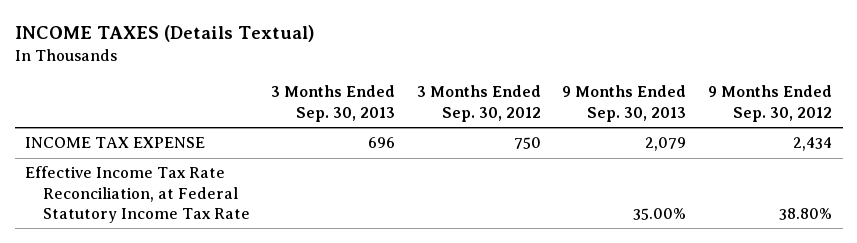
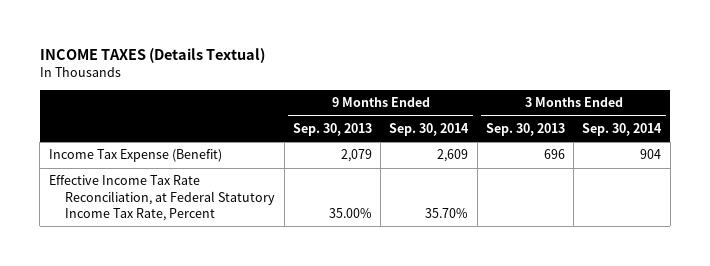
- | 3 Months Ended Sep. 30, 2013 | 3 Months Ended Sep. 30, 2012 | 9 Months Ended Sep. 30, 2013 | 9 Months Ended Sep. 30, 2012
+ | 9 Months Ended Sep. 30, 2013 | 9 Months Ended Sep. 30, 2014 | 3 Months Ended Sep. 30, 2013 | 3 Months Ended Sep. 30, 2014
- INCOME TAX EXPENSE | 696 | 750 | 2,079 | 2,434
- Effective Income Tax Rate Reconciliation, at Federal Statutory Income Tax Rate | | | 35.00% | 38.80%
+ Income Tax Expense (Benefit) | 2,079 | 2,609 | 696 | 904
+ Effective Income Tax Rate Reconciliation, at Federal Statutory Income Tax Rate, Percent | 35.00% | 35.70% | |

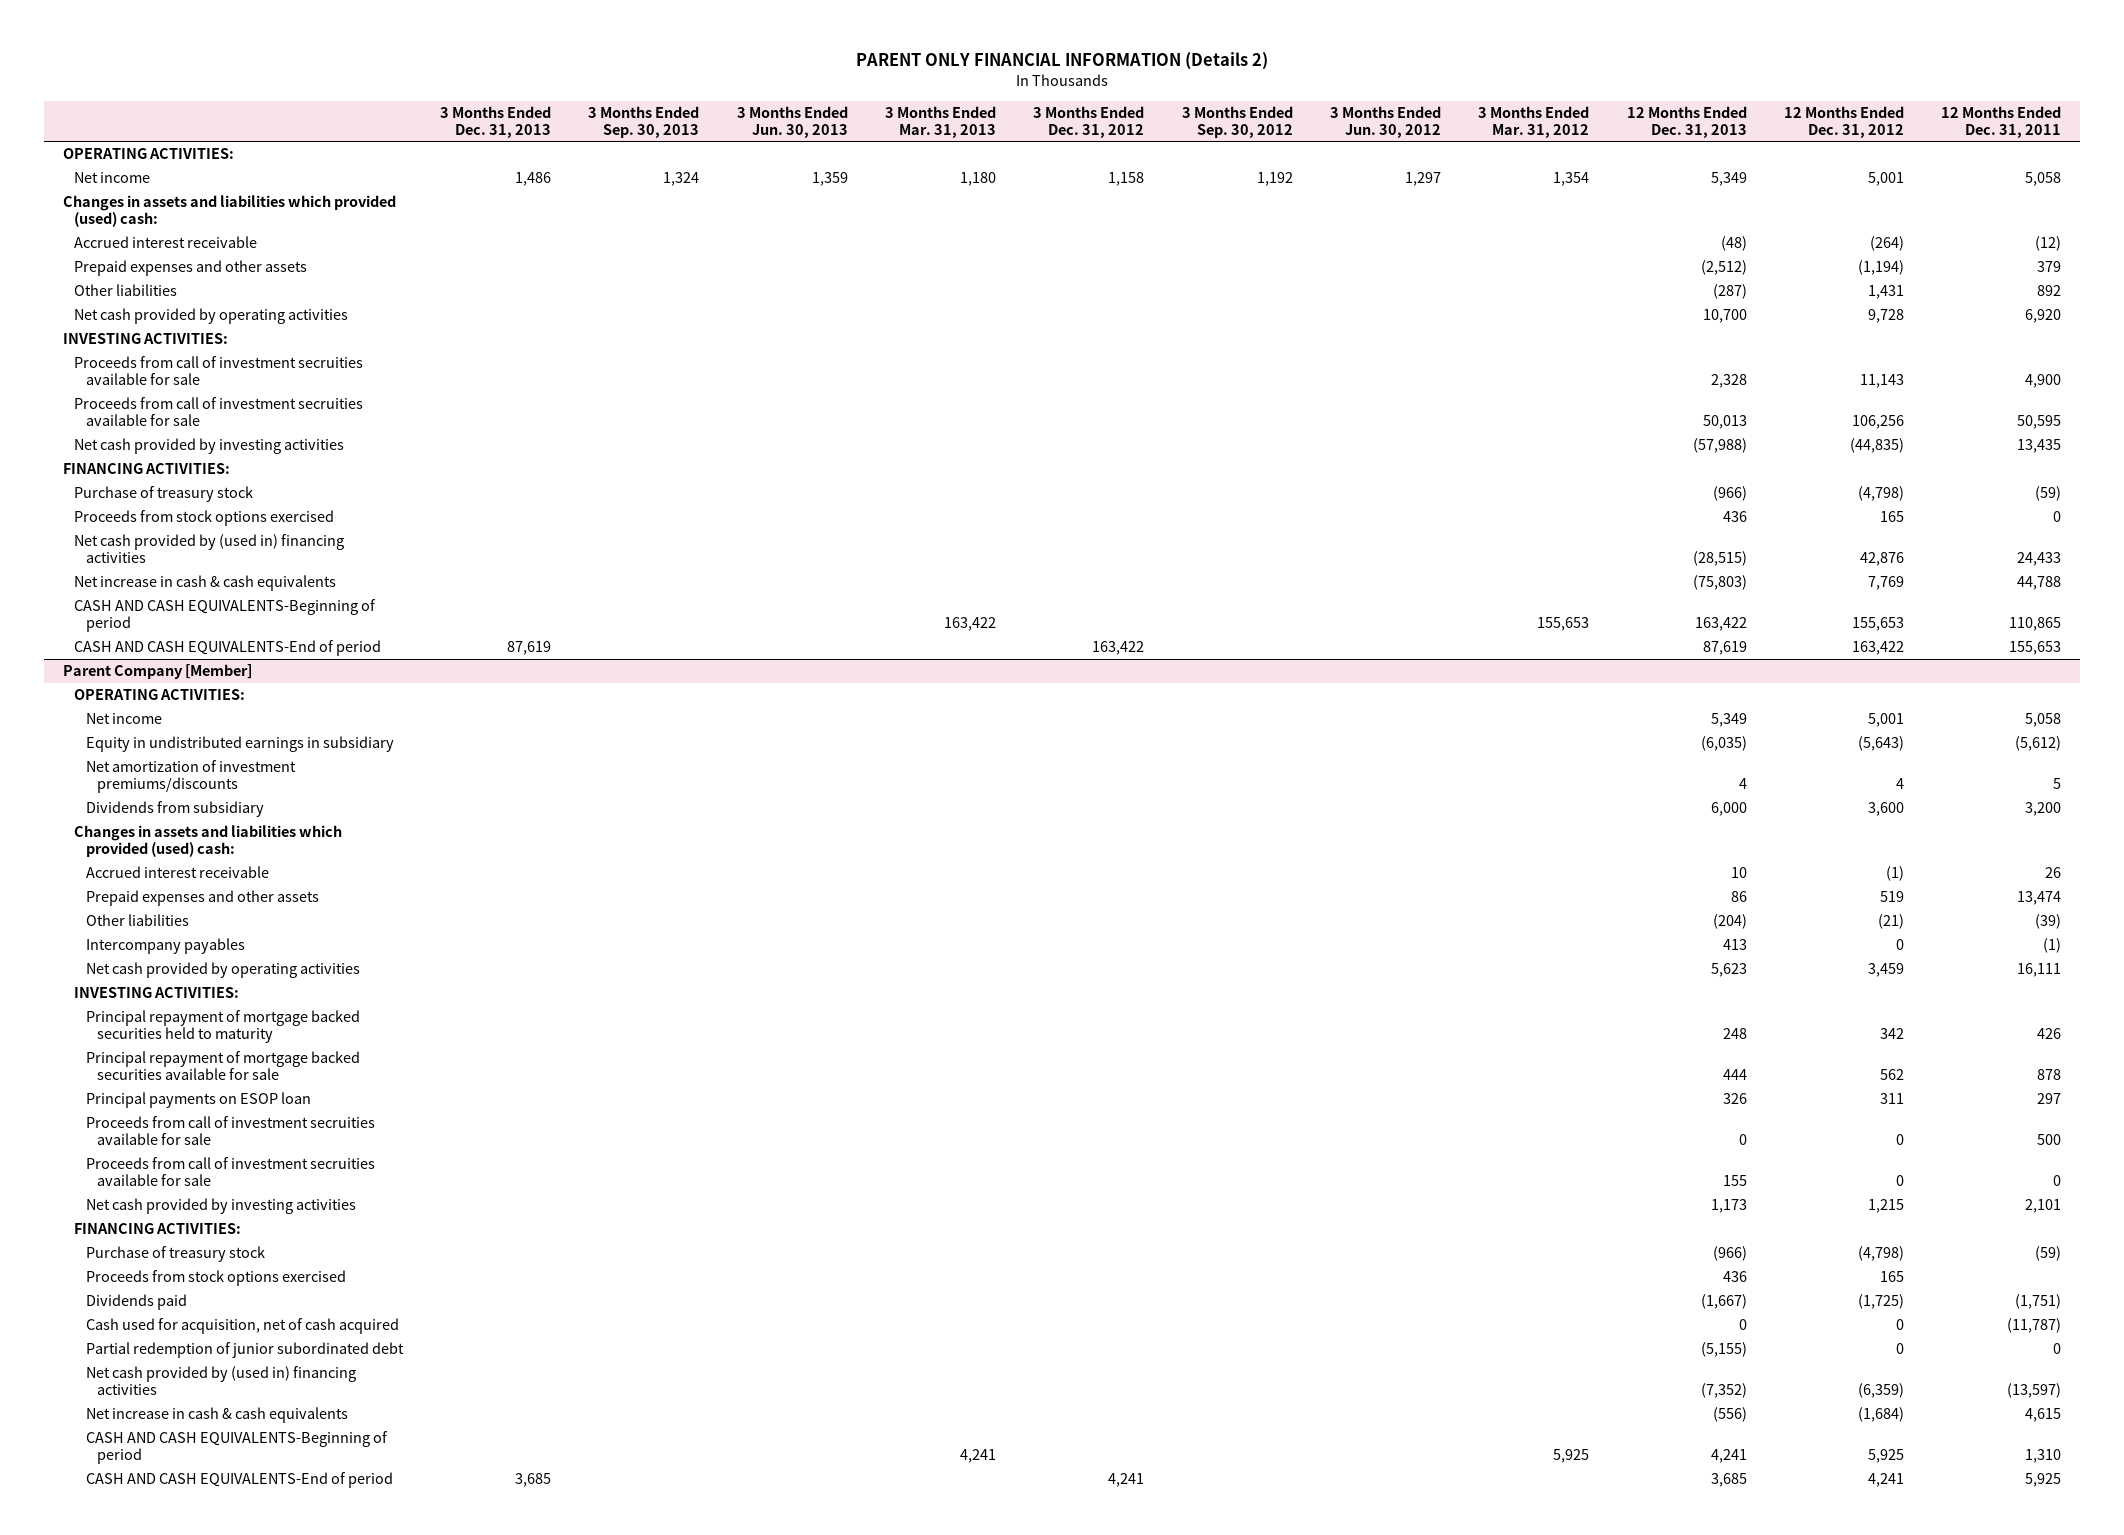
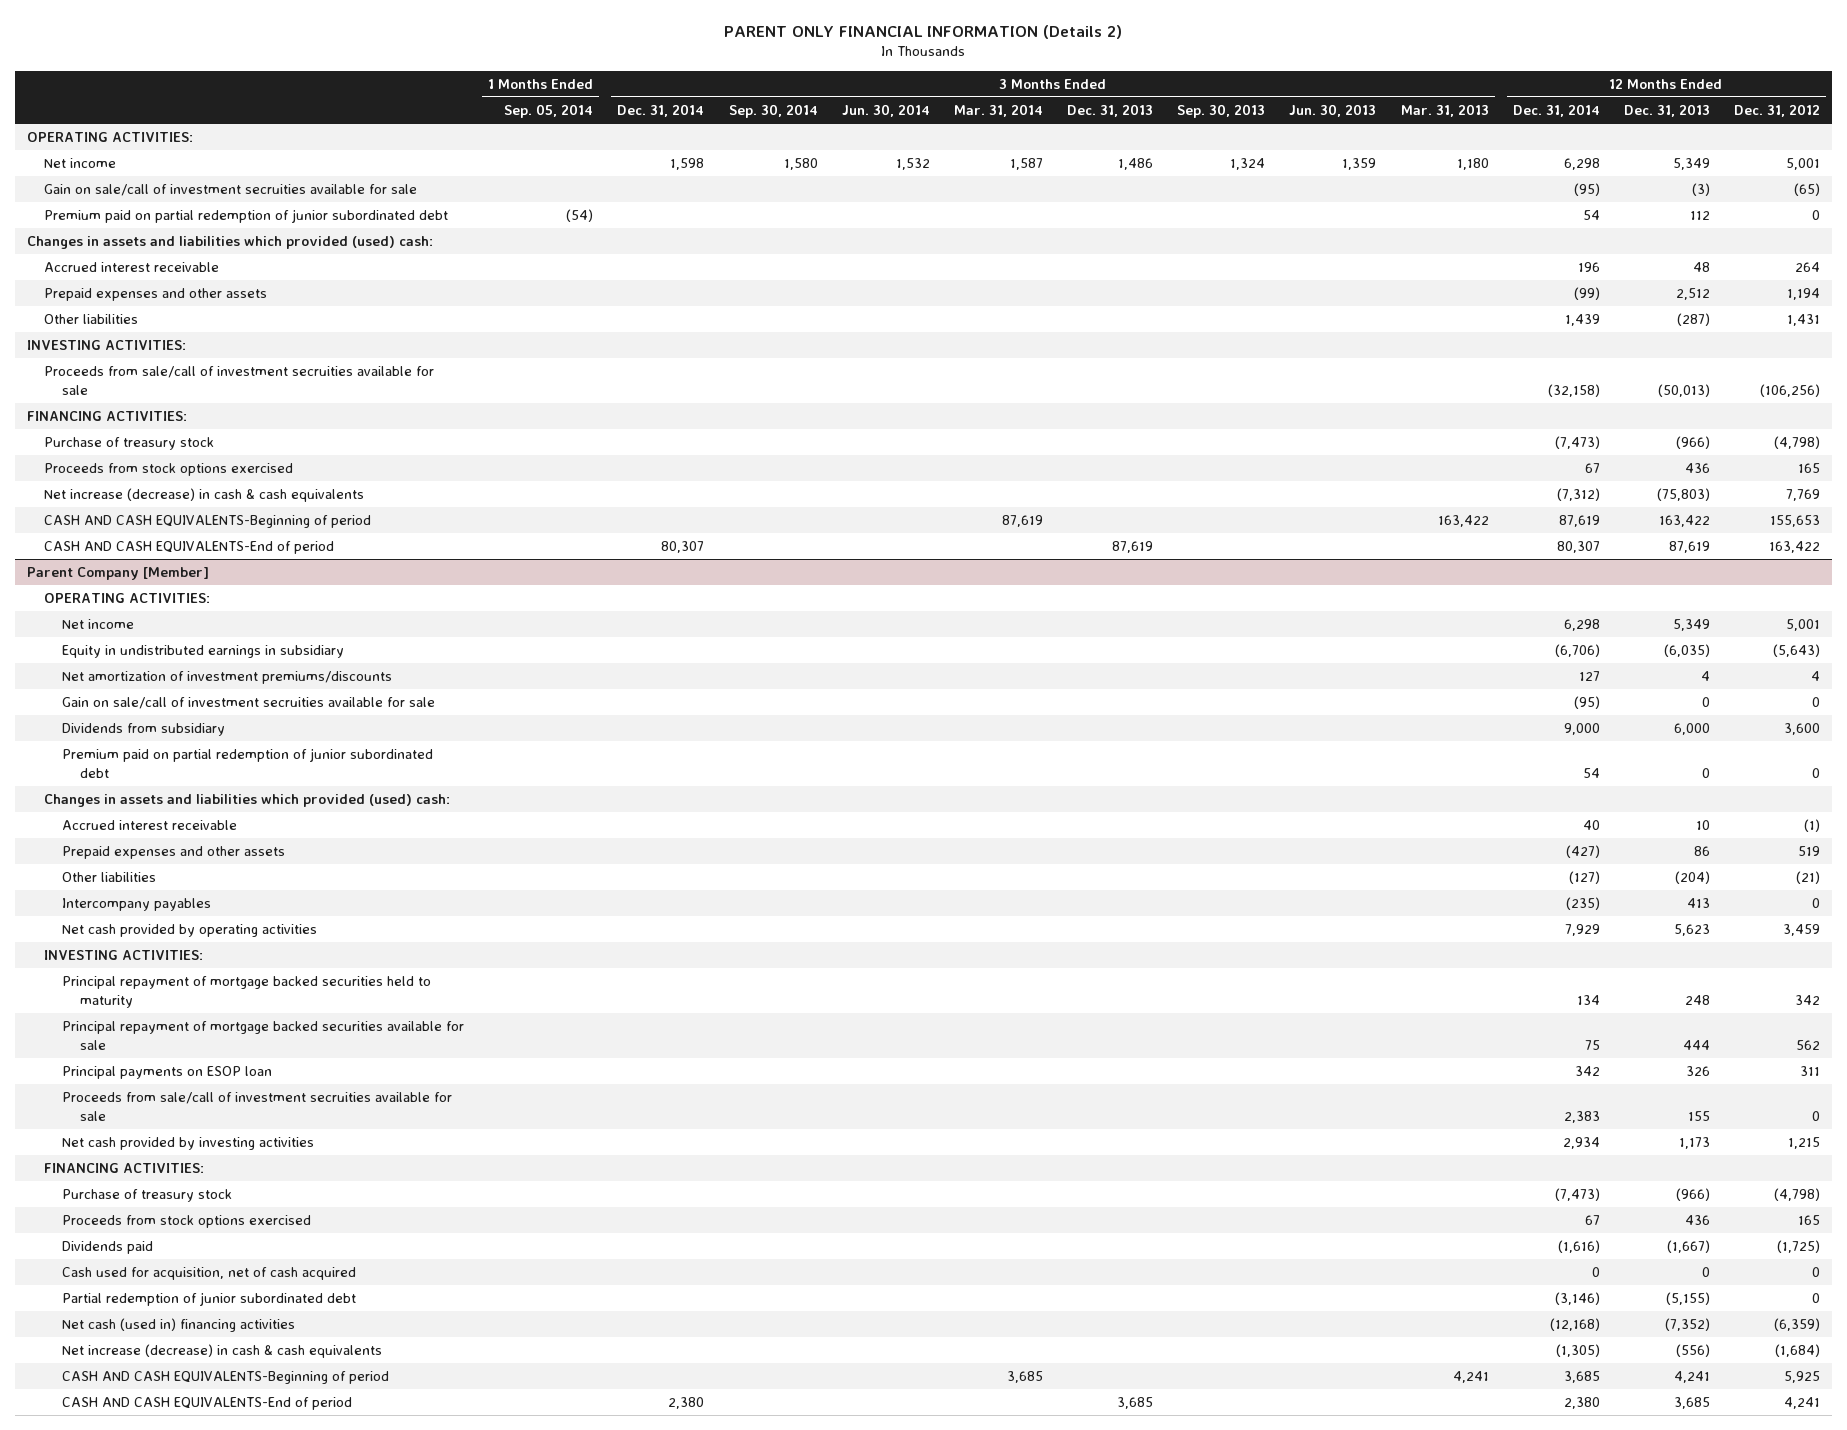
- | 3 Months Ended Dec. 31, 2013 | 3 Months Ended Sep. 30, 2013 | 3 Months Ended Jun. 30, 2013 | 3 Months Ended Mar. 31, 2013 | 3 Months Ended Dec. 31, 2012 | 3 Months Ended Sep. 30, 2012 | 3 Months Ended Jun. 30, 2012 | 3 Months Ended Mar. 31, 2012 | 12 Months Ended Dec. 31, 2013 | 12 Months Ended Dec. 31, 2012 | 12 Months Ended Dec. 31, 2011
+ | 1 Months Ended Sep. 05, 2014 | 3 Months Ended Dec. 31, 2014 | 3 Months Ended Sep. 30, 2014 | 3 Months Ended Jun. 30, 2014 | 3 Months Ended Mar. 31, 2014 | 3 Months Ended Dec. 31, 2013 | 3 Months Ended Sep. 30, 2013 | 3 Months Ended Jun. 30, 2013 | 3 Months Ended Mar. 31, 2013 | 12 Months Ended Dec. 31, 2014 | 12 Months Ended Dec. 31, 2013 | 12 Months Ended Dec. 31, 2012
+ Gain on sale/call of investment secruities available for sale | | | | | | | | | | (95) | (3) | (65)
+ Premium paid on partial redemption of junior subordinated debt | (54) | | | | | | | | | 54 | 112 | 0
- Accrued interest receivable | | | | | | | | | (48) | (264) | (12)
- Prepaid expenses and other assets | | | | | | | | | (2,512) | (1,194) | 379
+ Accrued interest receivable | | | | | | | | | | 196 | 48 | 264
+ Prepaid expenses and other assets | | | | | | | | | | (99) | 2,512 | 1,194
- Net cash provided by operating activities | | | | | | | | | 10,700 | 9,728 | 6,920
- Proceeds from call of investment secruities available for sale | | | | | | | | | 2,328 | 11,143 | 4,900
- Proceeds from call of investment secruities available for sale | | | | | | | | | 50,013 | 106,256 | 50,595
- Net cash provided by investing activities | | | | | | | | | (57,988) | (44,835) | 13,435
+ Proceeds from sale/call of investment secruities available for sale | | | | | | | | | | (32,158) | (50,013) | (106,256)
- Net cash provided by (used in) financing activities | | | | | | | | | (28,515) | 42,876 | 24,433
- Net increase in cash & cash equivalents | | | | | | | | | (75,803) | 7,769 | 44,788
+ Net increase (decrease) in cash & cash equivalents | | | | | | | | | | (7,312) | (75,803) | 7,769
@ Parent Company [Member]
+ Gain on sale/call of investment secruities available for sale | | | | | | | | | | (95) | 0 | 0
+ Premium paid on partial redemption of junior subordinated debt | | | | | | | | | | 54 | 0 | 0
- Proceeds from call of investment secruities available for sale | | | | | | | | | 0 | 0 | 500
- Proceeds from call of investment secruities available for sale | | | | | | | | | 155 | 0 | 0
+ Proceeds from sale/call of investment secruities available for sale | | | | | | | | | | 2,383 | 155 | 0
- Net cash provided by (used in) financing activities | | | | | | | | | (7,352) | (6,359) | (13,597)
- Net increase in cash & cash equivalents | | | | | | | | | (556) | (1,684) | 4,615
+ Net cash (used in) financing activities | | | | | | | | | | (12,168) | (7,352) | (6,359)
+ Net increase (decrease) in cash & cash equivalents | | | | | | | | | | (1,305) | (556) | (1,684)

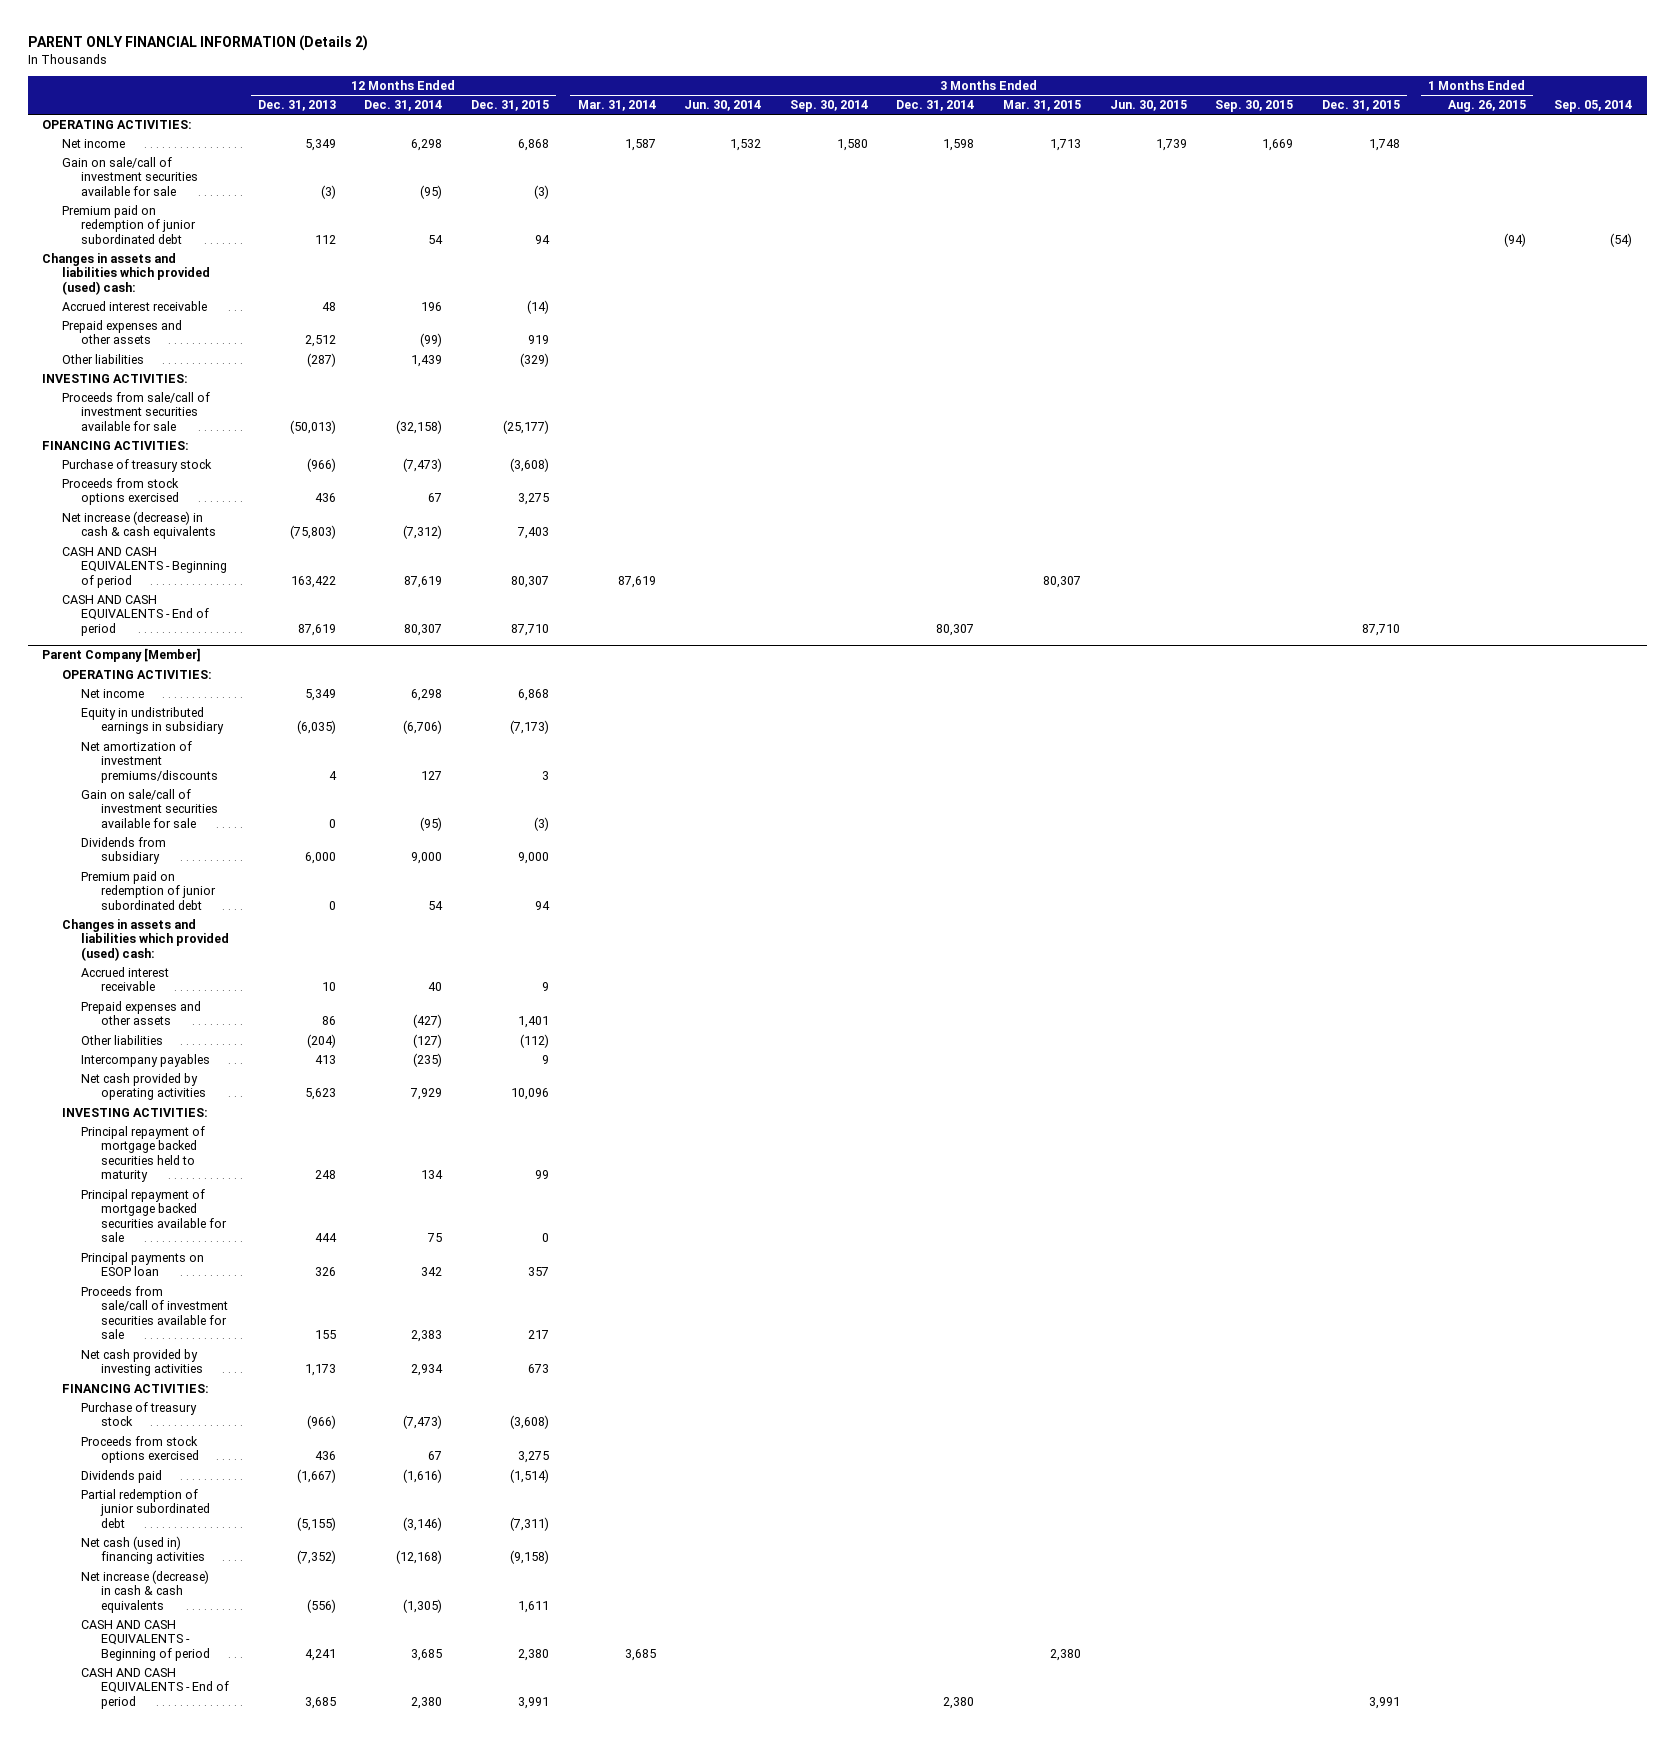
- | 1 Months Ended Sep. 05, 2014 | 3 Months Ended Dec. 31, 2014 | 3 Months Ended Sep. 30, 2014 | 3 Months Ended Jun. 30, 2014 | 3 Months Ended Mar. 31, 2014 | 3 Months Ended Dec. 31, 2013 | 3 Months Ended Sep. 30, 2013 | 3 Months Ended Jun. 30, 2013 | 3 Months Ended Mar. 31, 2013 | 12 Months Ended Dec. 31, 2014 | 12 Months Ended Dec. 31, 2013 | 12 Months Ended Dec. 31, 2012
+ | 12 Months Ended Dec. 31, 2013 | 12 Months Ended Dec. 31, 2014 | 12 Months Ended Dec. 31, 2015 | 3 Months Ended Mar. 31, 2014 | 3 Months Ended Jun. 30, 2014 | 3 Months Ended Sep. 30, 2014 | 3 Months Ended Dec. 31, 2014 | 3 Months Ended Mar. 31, 2015 | 3 Months Ended Jun. 30, 2015 | 3 Months Ended Sep. 30, 2015 | 3 Months Ended Dec. 31, 2015 | 1 Months Ended Aug. 26, 2015 | Sep. 05, 2014
- Gain on sale/call of investment secruities available for sale | | | | | | | | | | (95) | (3) | (65)
- Premium paid on partial redemption of junior subordinated debt | (54) | | | | | | | | | 54 | 112 | 0
+ Gain on sale/call of investment securities available for sale | (3) | (95) | (3) | | | | | | | | | |
+ Premium paid on redemption of junior subordinated debt | 112 | 54 | 94 | | | | | | | | | (94) | (54)
- Proceeds from sale/call of investment secruities available for sale | | | | | | | | | | (32,158) | (50,013) | (106,256)
+ Proceeds from sale/call of investment securities available for sale | (50,013) | (32,158) | (25,177) | | | | | | | | | |
- CASH AND CASH EQUIVALENTS-Beginning of period | | | | | 87,619 | | | | 163,422 | 87,619 | 163,422 | 155,653
- CASH AND CASH EQUIVALENTS-End of period | | 80,307 | | | | 87,619 | | | | 80,307 | 87,619 | 163,422
+ CASH AND CASH EQUIVALENTS - Beginning of period | 163,422 | 87,619 | 80,307 | 87,619 | | | | 80,307 | | | | |
+ CASH AND CASH EQUIVALENTS - End of period | 87,619 | 80,307 | 87,710 | | | | 80,307 | | | | 87,710 | |
@ Parent Company [Member]
- Gain on sale/call of investment secruities available for sale | | | | | | | | | | (95) | 0 | 0
+ Gain on sale/call of investment securities available for sale | 0 | (95) | (3) | | | | | | | | | |
- Premium paid on partial redemption of junior subordinated debt | | | | | | | | | | 54 | 0 | 0
+ Premium paid on redemption of junior subordinated debt | 0 | 54 | 94 | | | | | | | | | |
- Proceeds from sale/call of investment secruities available for sale | | | | | | | | | | 2,383 | 155 | 0
+ Proceeds from sale/call of investment securities available for sale | 155 | 2,383 | 217 | | | | | | | | | |
- Cash used for acquisition, net of cash acquired | | | | | | | | | | 0 | 0 | 0
- CASH AND CASH EQUIVALENTS-Beginning of period | | | | | 3,685 | | | | 4,241 | 3,685 | 4,241 | 5,925
- CASH AND CASH EQUIVALENTS-End of period | | 2,380 | | | | 3,685 | | | | 2,380 | 3,685 | 4,241
+ CASH AND CASH EQUIVALENTS - Beginning of period | 4,241 | 3,685 | 2,380 | 3,685 | | | | 2,380 | | | | |
+ CASH AND CASH EQUIVALENTS - End of period | 3,685 | 2,380 | 3,991 | | | | 2,380 | | | | 3,991 | |

